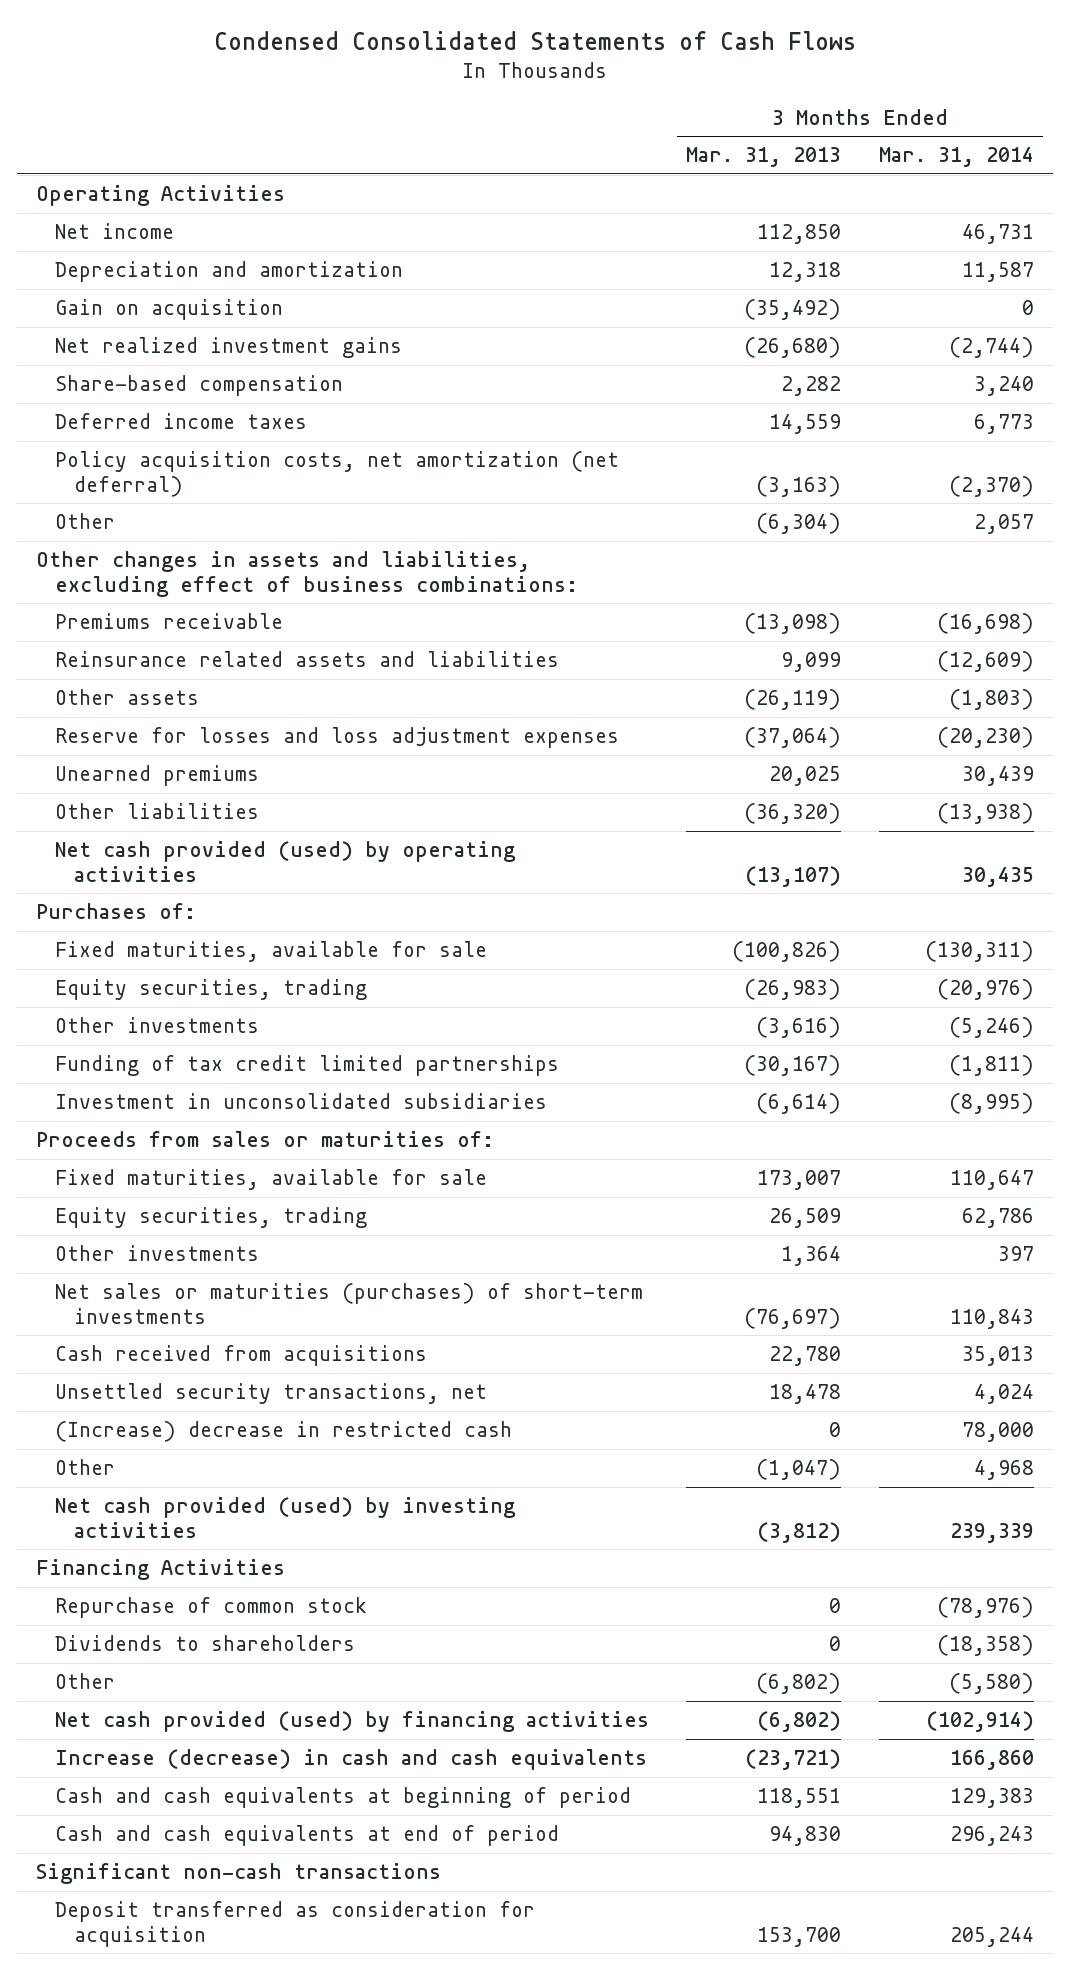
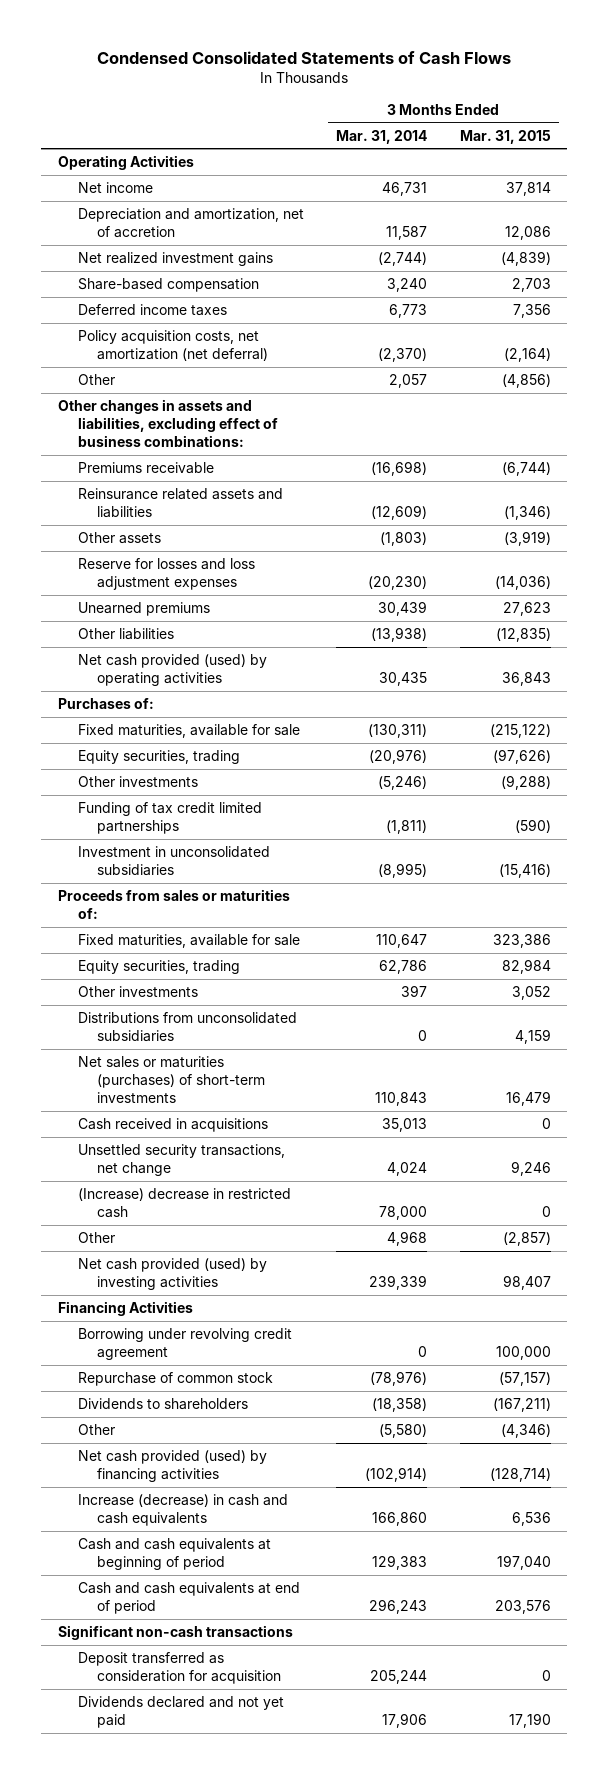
- | 3 Months Ended Mar. 31, 2013 | 3 Months Ended Mar. 31, 2014
+ | 3 Months Ended Mar. 31, 2014 | 3 Months Ended Mar. 31, 2015
- Depreciation and amortization | 12,318 | 11,587
- Gain on acquisition | (35,492) | 0
+ Depreciation and amortization, net of accretion | 11,587 | 12,086
+ Distributions from unconsolidated subsidiaries | 0 | 4,159
- Cash received from acquisitions | 22,780 | 35,013
- Unsettled security transactions, net | 18,478 | 4,024
+ Cash received in acquisitions | 35,013 | 0
+ Unsettled security transactions, net change | 4,024 | 9,246
+ Borrowing under revolving credit agreement | 0 | 100,000
+ Dividends declared and not yet paid | 17,906 | 17,190

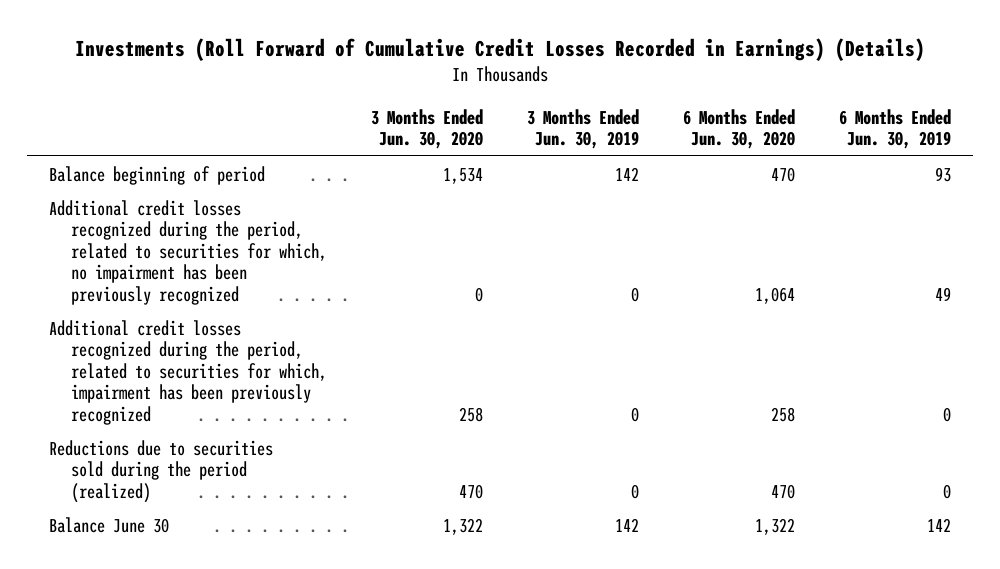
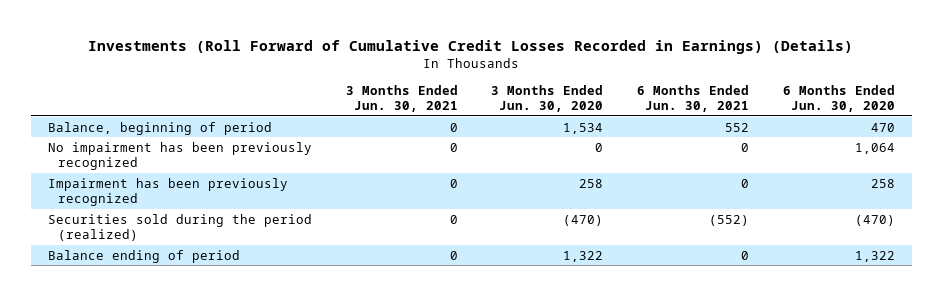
- | 3 Months Ended Jun. 30, 2020 | 3 Months Ended Jun. 30, 2019 | 6 Months Ended Jun. 30, 2020 | 6 Months Ended Jun. 30, 2019
+ | 3 Months Ended Jun. 30, 2021 | 3 Months Ended Jun. 30, 2020 | 6 Months Ended Jun. 30, 2021 | 6 Months Ended Jun. 30, 2020
- Balance beginning of period | 1,534 | 142 | 470 | 93
- Additional credit losses recognized during the period, related to securities for which, no impairment has been previously recognized | 0 | 0 | 1,064 | 49
- Additional credit losses recognized during the period, related to securities for which, impairment has been previously recognized | 258 | 0 | 258 | 0
- Reductions due to securities sold during the period (realized) | 470 | 0 | 470 | 0
- Balance June 30 | 1,322 | 142 | 1,322 | 142
+ Balance, beginning of period | 0 | 1,534 | 552 | 470
+ No impairment has been previously recognized | 0 | 0 | 0 | 1,064
+ Impairment has been previously recognized | 0 | 258 | 0 | 258
+ Securities sold during the period (realized) | 0 | (470) | (552) | (470)
+ Balance ending of period | 0 | 1,322 | 0 | 1,322

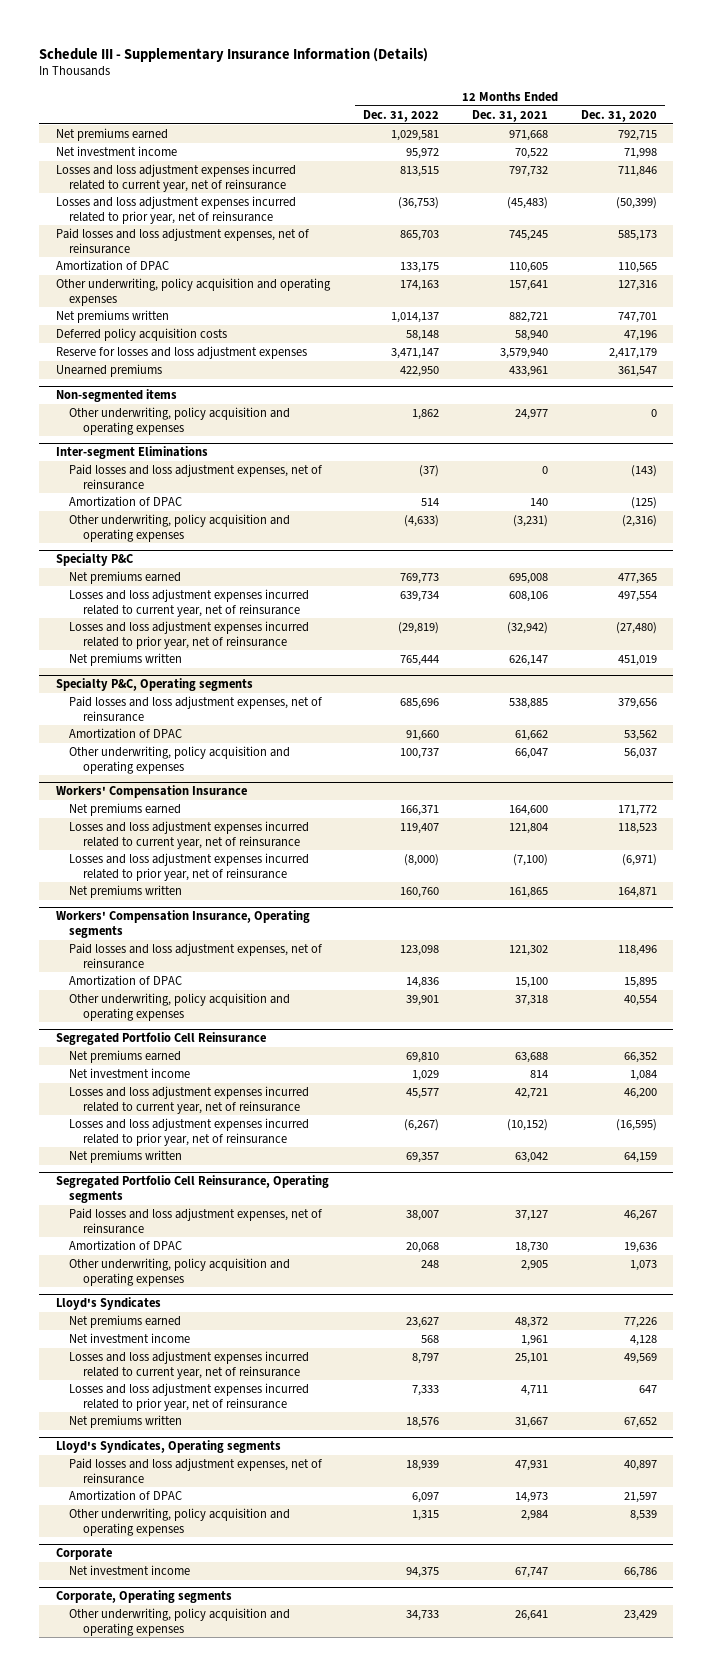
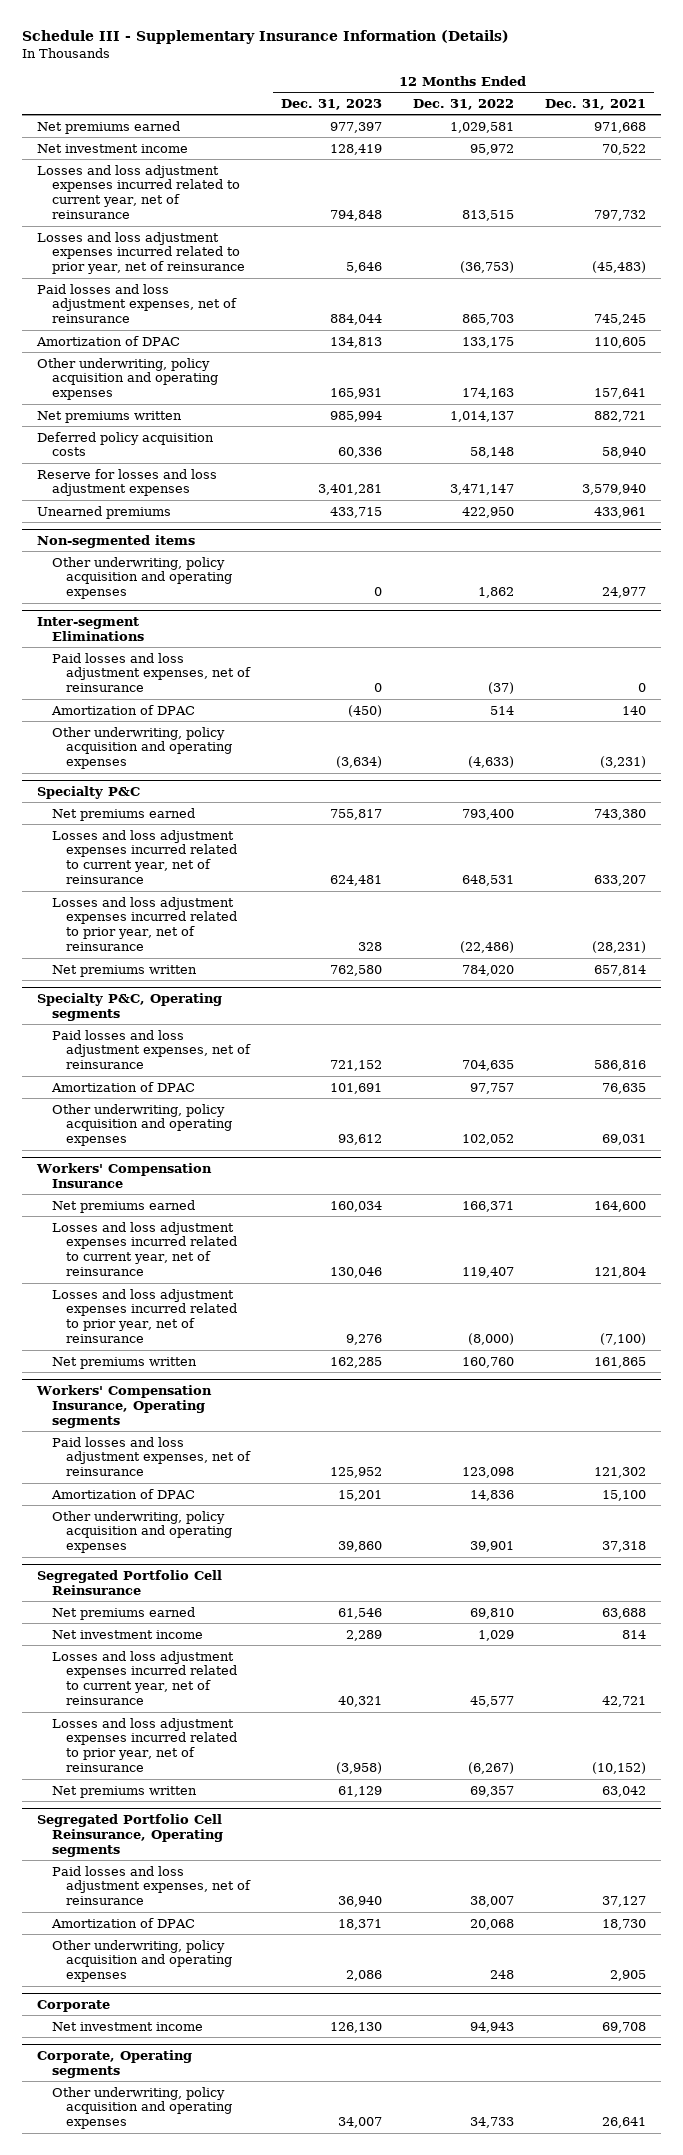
- | 12 Months Ended Dec. 31, 2022 | 12 Months Ended Dec. 31, 2021 | 12 Months Ended Dec. 31, 2020
+ | 12 Months Ended Dec. 31, 2023 | 12 Months Ended Dec. 31, 2022 | 12 Months Ended Dec. 31, 2021
@ Specialty P&C
- Net premiums earned | 769,773 | 695,008 | 477,365
- Losses and loss adjustment expenses incurred related to current year, net of reinsurance | 639,734 | 608,106 | 497,554
- Losses and loss adjustment expenses incurred related to prior year, net of reinsurance | (29,819) | (32,942) | (27,480)
- Net premiums written | 765,444 | 626,147 | 451,019
+ Net premiums earned | 755,817 | 793,400 | 743,380
+ Losses and loss adjustment expenses incurred related to current year, net of reinsurance | 624,481 | 648,531 | 633,207
+ Losses and loss adjustment expenses incurred related to prior year, net of reinsurance | 328 | (22,486) | (28,231)
+ Net premiums written | 762,580 | 784,020 | 657,814
@ Specialty P&C, Operating segments
- Paid losses and loss adjustment expenses, net of reinsurance | 685,696 | 538,885 | 379,656
- Amortization of DPAC | 91,660 | 61,662 | 53,562
- Other underwriting, policy acquisition and operating expenses | 100,737 | 66,047 | 56,037
+ Paid losses and loss adjustment expenses, net of reinsurance | 721,152 | 704,635 | 586,816
+ Amortization of DPAC | 101,691 | 97,757 | 76,635
+ Other underwriting, policy acquisition and operating expenses | 93,612 | 102,052 | 69,031
- Lloyd's Syndicates
- Net premiums earned | 23,627 | 48,372 | 77,226
- Net investment income | 568 | 1,961 | 4,128
- Losses and loss adjustment expenses incurred related to current year, net of reinsurance | 8,797 | 25,101 | 49,569
- Losses and loss adjustment expenses incurred related to prior year, net of reinsurance | 7,333 | 4,711 | 647
- Net premiums written | 18,576 | 31,667 | 67,652
- Lloyd's Syndicates, Operating segments
- Paid losses and loss adjustment expenses, net of reinsurance | 18,939 | 47,931 | 40,897
- Amortization of DPAC | 6,097 | 14,973 | 21,597
- Other underwriting, policy acquisition and operating expenses | 1,315 | 2,984 | 8,539
@ Corporate
- Net investment income | 94,375 | 67,747 | 66,786
+ Net investment income | 126,130 | 94,943 | 69,708

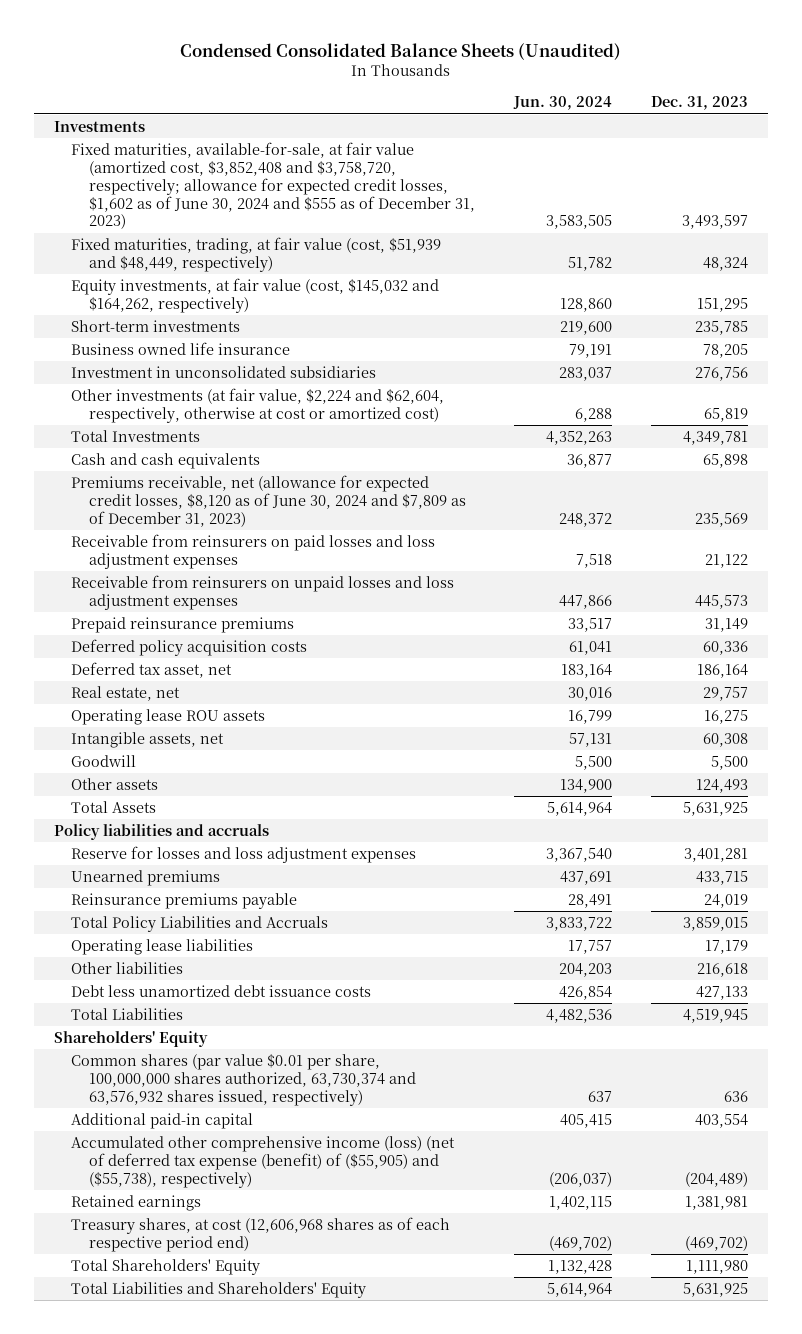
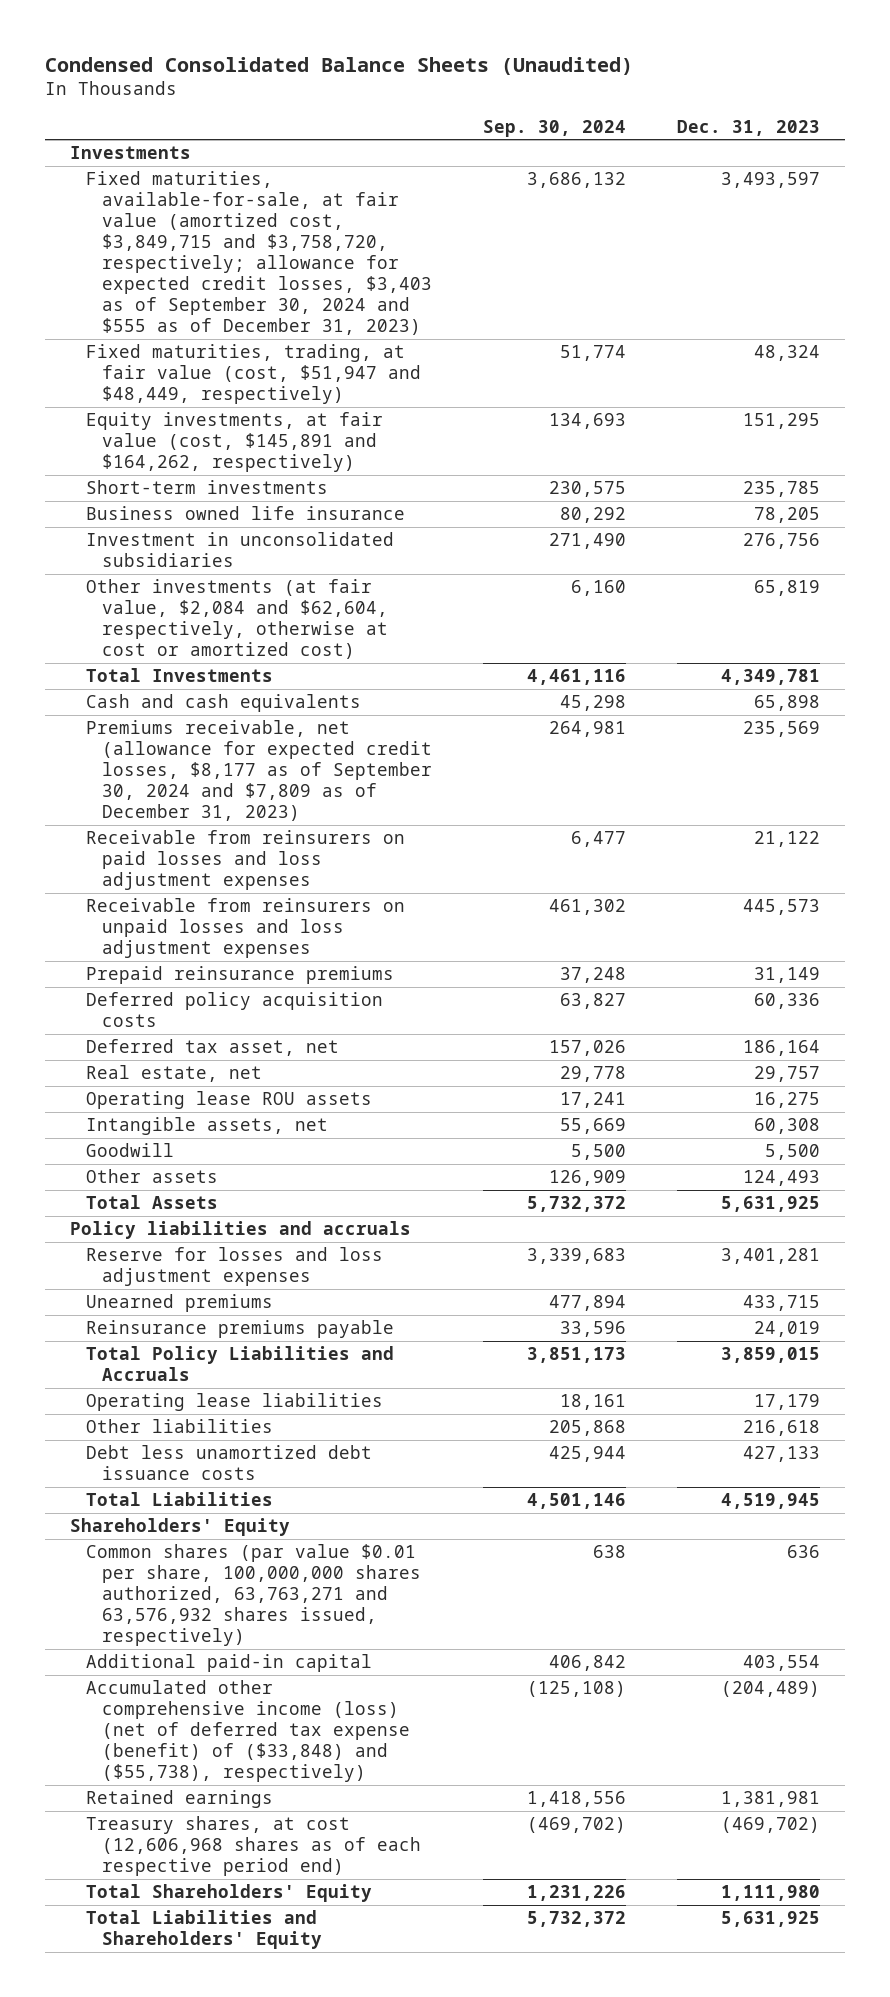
- | Jun. 30, 2024 | Dec. 31, 2023
+ | Sep. 30, 2024 | Dec. 31, 2023
- Fixed maturities, available-for-sale, at fair value (amortized cost, $3,852,408 and $3,758,720, respectively; allowance for expected credit losses, $1,602 as of June 30, 2024 and $555 as of December 31, 2023) | 3,583,505 | 3,493,597
- Fixed maturities, trading, at fair value (cost, $51,939 and $48,449, respectively) | 51,782 | 48,324
- Equity investments, at fair value (cost, $145,032 and $164,262, respectively) | 128,860 | 151,295
+ Fixed maturities, available-for-sale, at fair value (amortized cost, $3,849,715 and $3,758,720, respectively; allowance for expected credit losses, $3,403 as of September 30, 2024 and $555 as of December 31, 2023) | 3,686,132 | 3,493,597
+ Fixed maturities, trading, at fair value (cost, $51,947 and $48,449, respectively) | 51,774 | 48,324
+ Equity investments, at fair value (cost, $145,891 and $164,262, respectively) | 134,693 | 151,295
- Other investments (at fair value, $2,224 and $62,604, respectively, otherwise at cost or amortized cost) | 6,288 | 65,819
+ Other investments (at fair value, $2,084 and $62,604, respectively, otherwise at cost or amortized cost) | 6,160 | 65,819
- Premiums receivable, net (allowance for expected credit losses, $8,120 as of June 30, 2024 and $7,809 as of December 31, 2023) | 248,372 | 235,569
+ Premiums receivable, net (allowance for expected credit losses, $8,177 as of September 30, 2024 and $7,809 as of December 31, 2023) | 264,981 | 235,569
- Common shares (par value $0.01 per share, 100,000,000 shares authorized, 63,730,374 and 63,576,932 shares issued, respectively) | 637 | 636
+ Common shares (par value $0.01 per share, 100,000,000 shares authorized, 63,763,271 and 63,576,932 shares issued, respectively) | 638 | 636
- Accumulated other comprehensive income (loss) (net of deferred tax expense (benefit) of ($55,905) and ($55,738), respectively) | (206,037) | (204,489)
+ Accumulated other comprehensive income (loss) (net of deferred tax expense (benefit) of ($33,848) and ($55,738), respectively) | (125,108) | (204,489)

